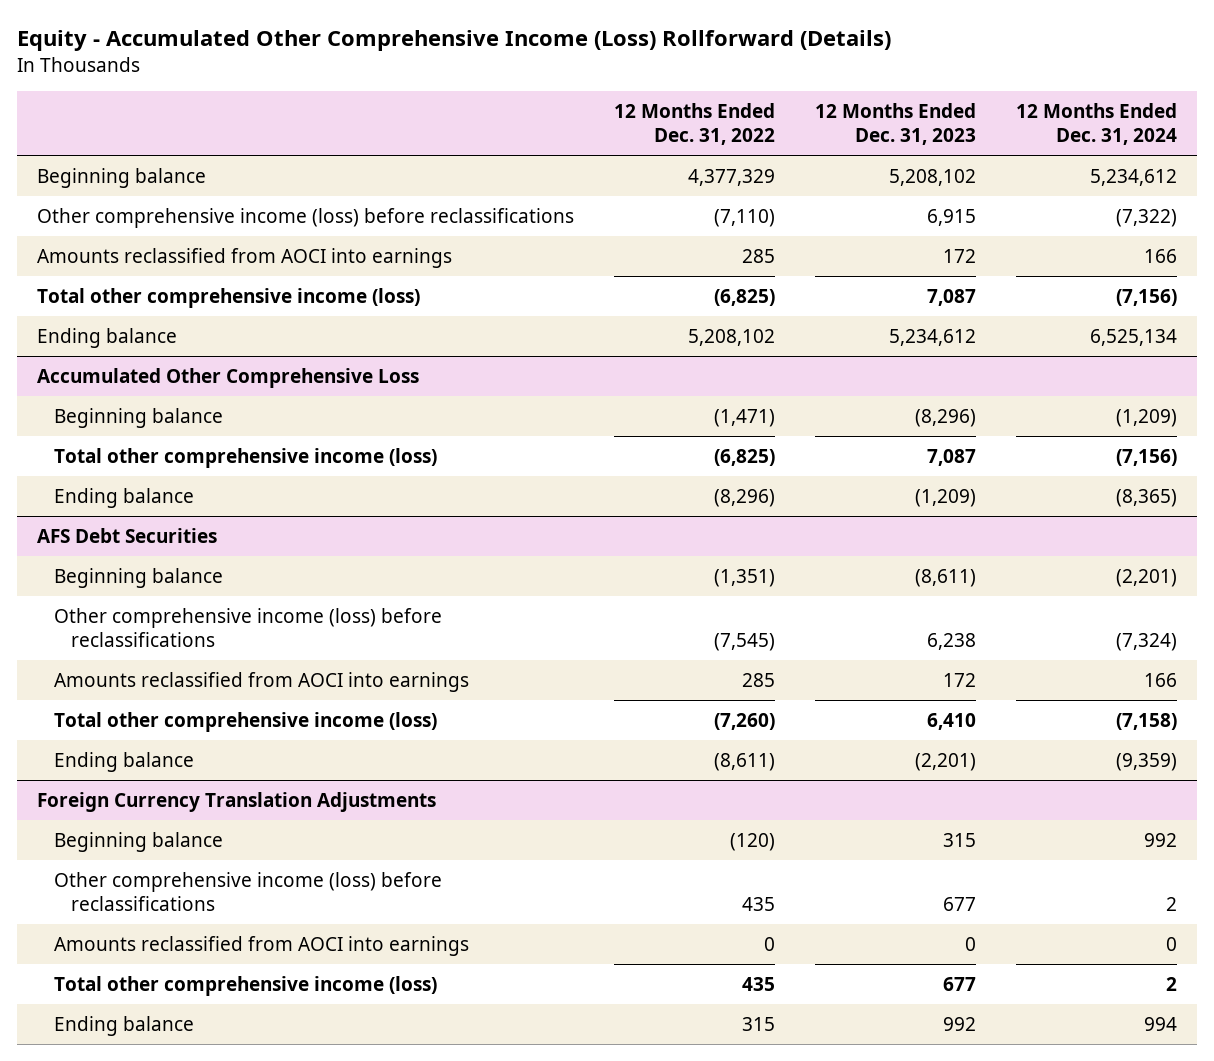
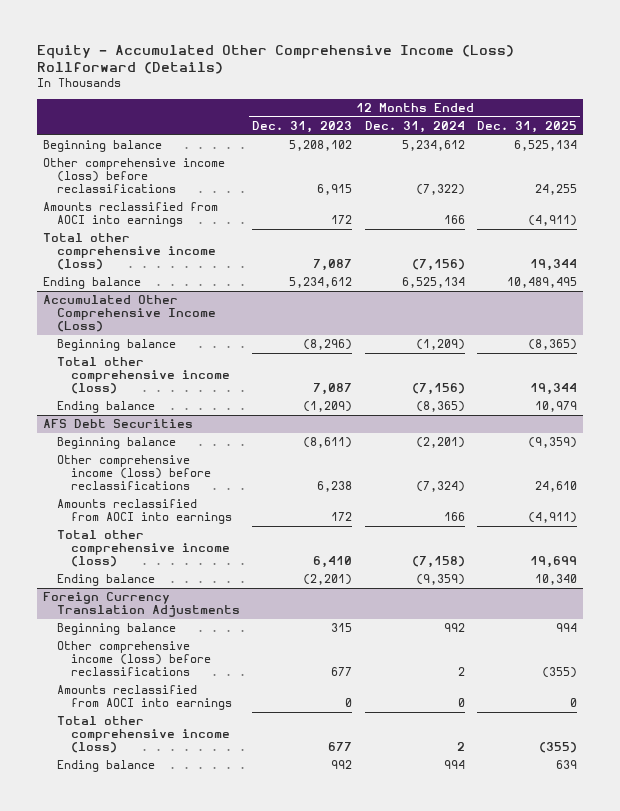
- | 12 Months Ended Dec. 31, 2022 | 12 Months Ended Dec. 31, 2023 | 12 Months Ended Dec. 31, 2024
+ | 12 Months Ended Dec. 31, 2023 | 12 Months Ended Dec. 31, 2024 | 12 Months Ended Dec. 31, 2025
- Accumulated Other Comprehensive Loss
+ Accumulated Other Comprehensive Income (Loss)

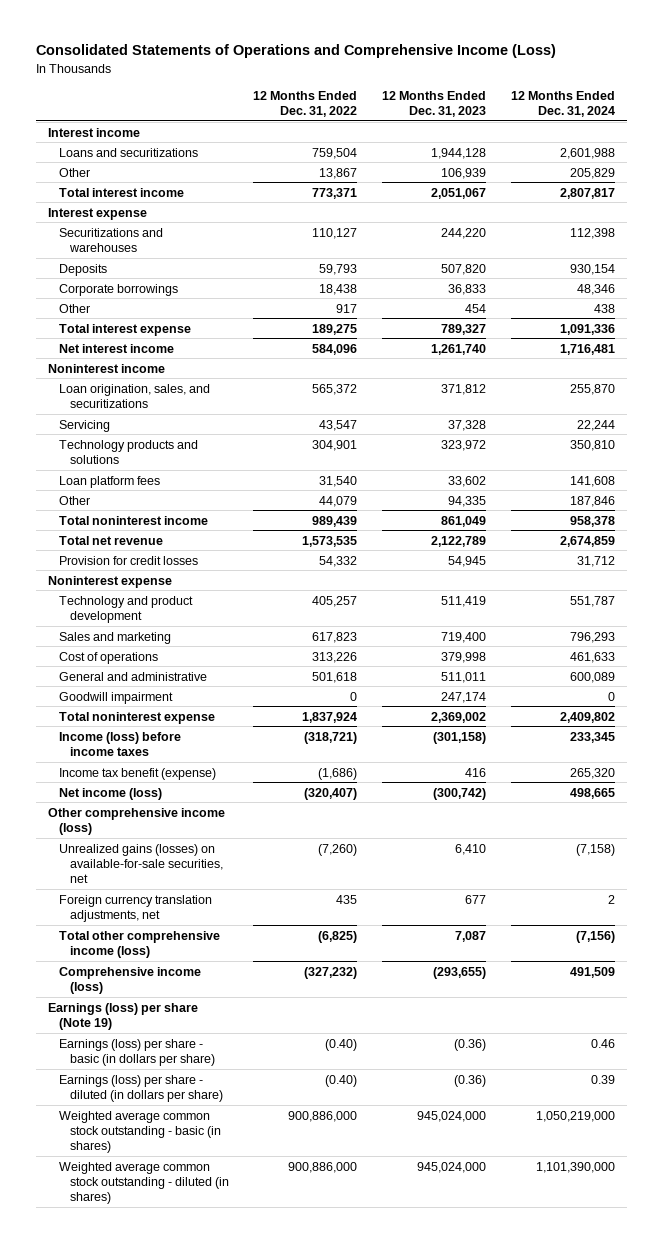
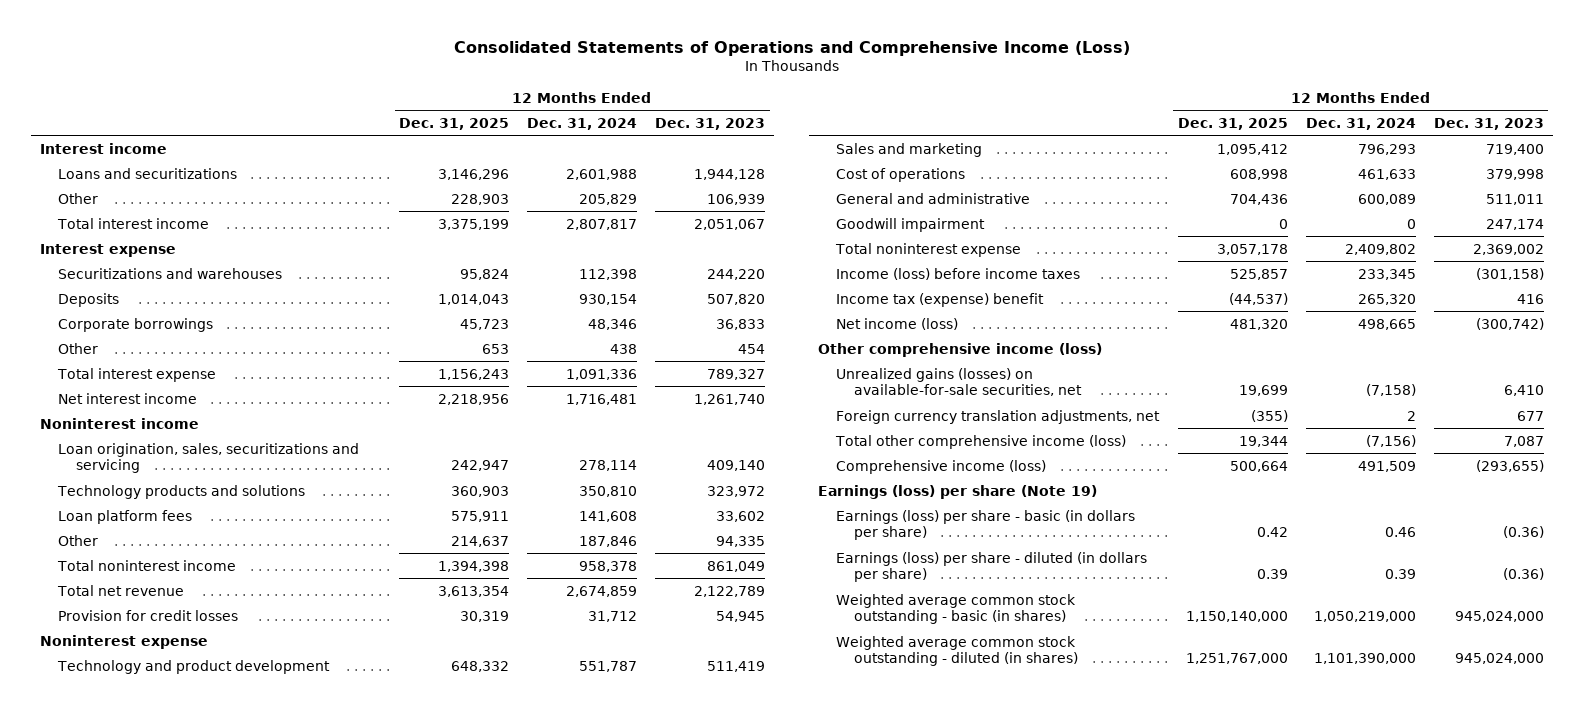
- | 12 Months Ended Dec. 31, 2022 | 12 Months Ended Dec. 31, 2023 | 12 Months Ended Dec. 31, 2024
+ | 12 Months Ended Dec. 31, 2025 | 12 Months Ended Dec. 31, 2024 | 12 Months Ended Dec. 31, 2023
- Loan origination, sales, and securitizations | 565,372 | 371,812 | 255,870
- Servicing | 43,547 | 37,328 | 22,244
+ Loan origination, sales, securitizations and servicing | 242,947 | 278,114 | 409,140
- Income tax benefit (expense) | (1,686) | 416 | 265,320
+ Income tax (expense) benefit | (44,537) | 265,320 | 416

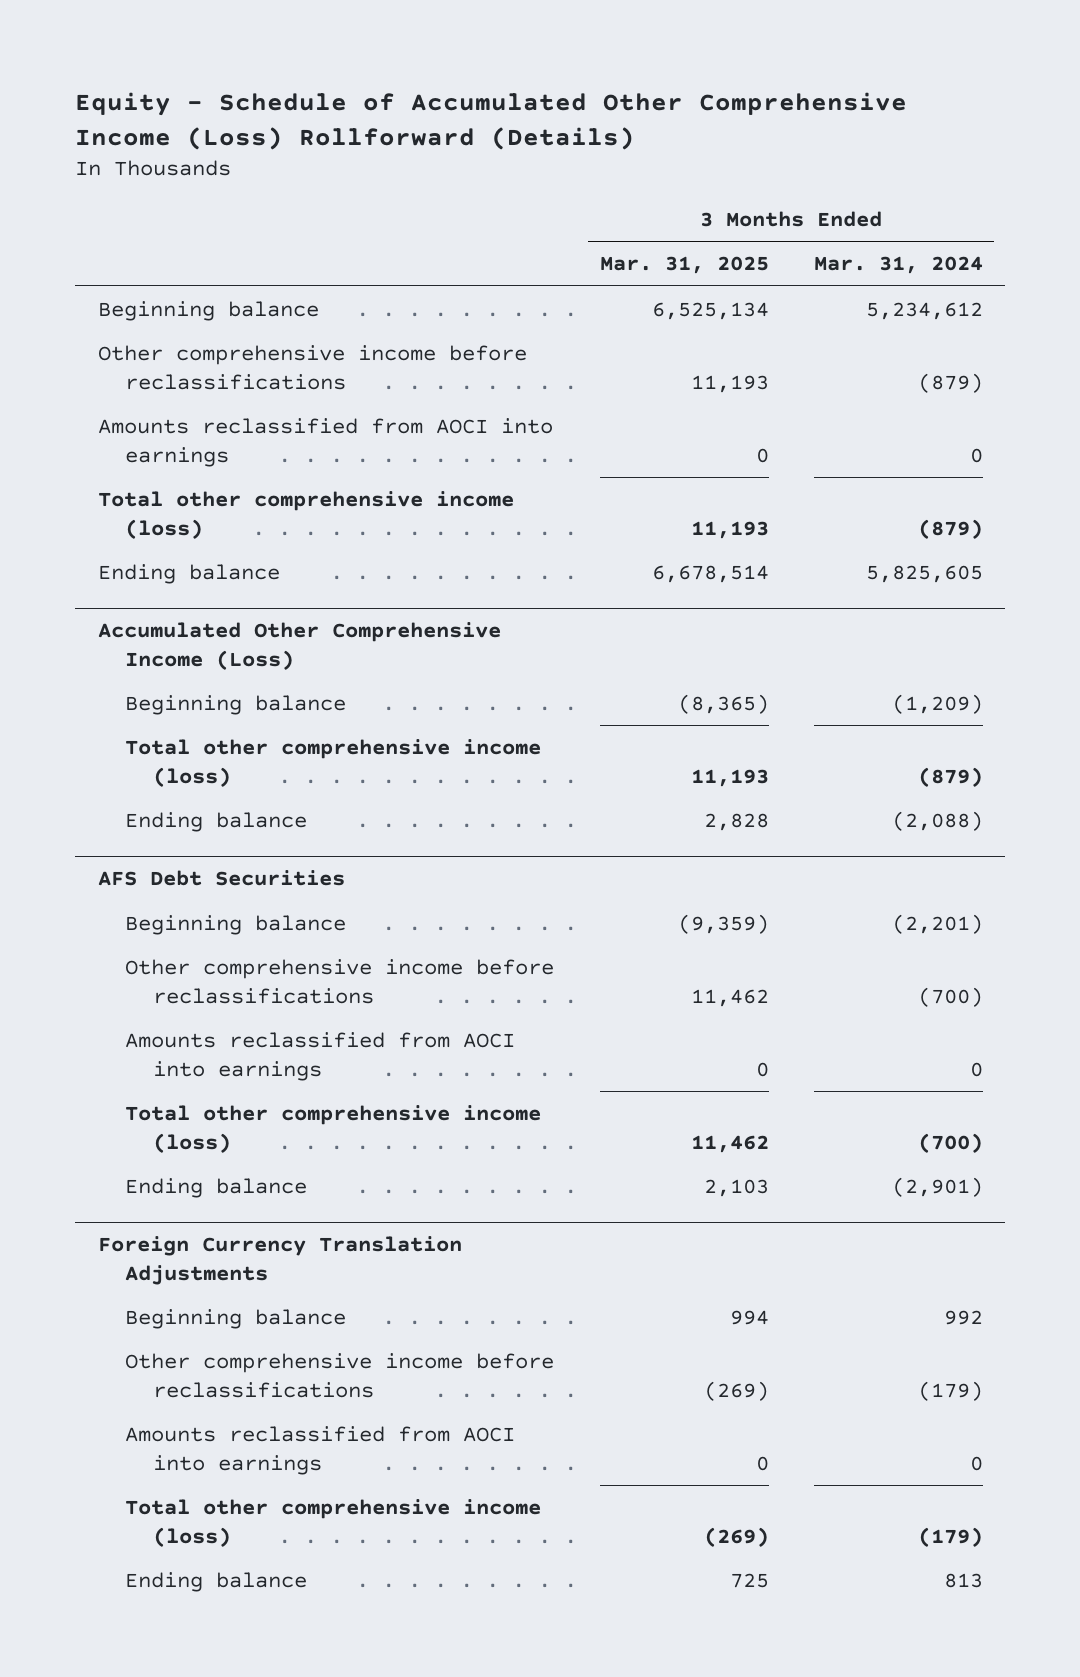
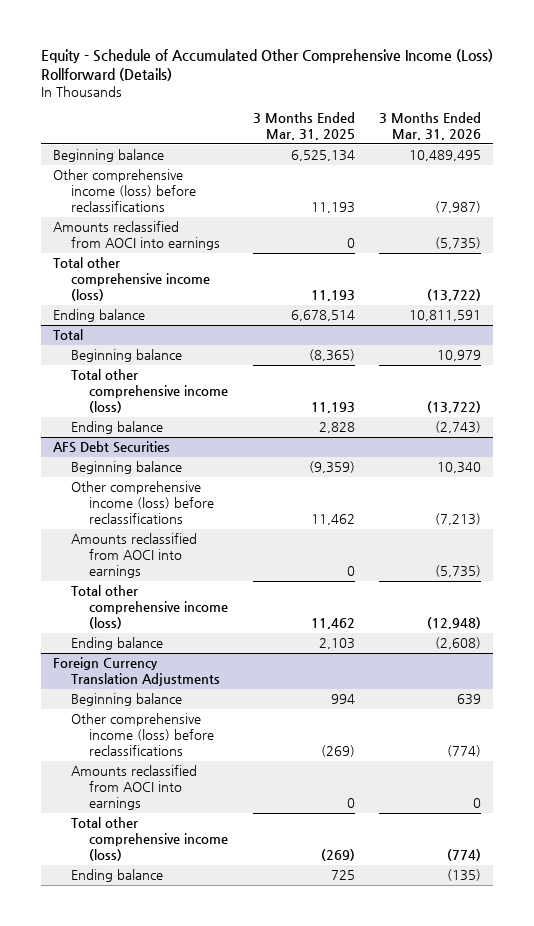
- | 3 Months Ended Mar. 31, 2025 | 3 Months Ended Mar. 31, 2024
+ | 3 Months Ended Mar. 31, 2025 | 3 Months Ended Mar. 31, 2026
- Other comprehensive income before reclassifications | 11,193 | (879)
+ Other comprehensive income (loss) before reclassifications | 11,193 | (7,987)
- Accumulated Other Comprehensive Income (Loss)
+ Total
@ AFS Debt Securities
- Other comprehensive income before reclassifications | 11,462 | (700)
+ Other comprehensive income (loss) before reclassifications | 11,462 | (7,213)
@ Foreign Currency Translation Adjustments
- Other comprehensive income before reclassifications | (269) | (179)
+ Other comprehensive income (loss) before reclassifications | (269) | (774)

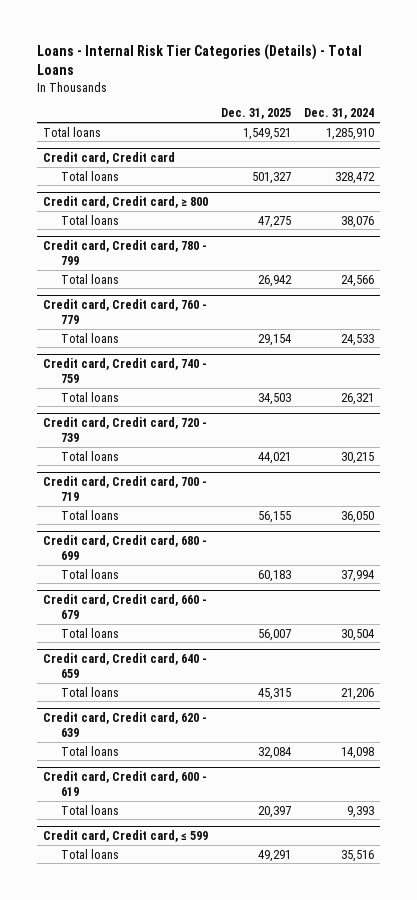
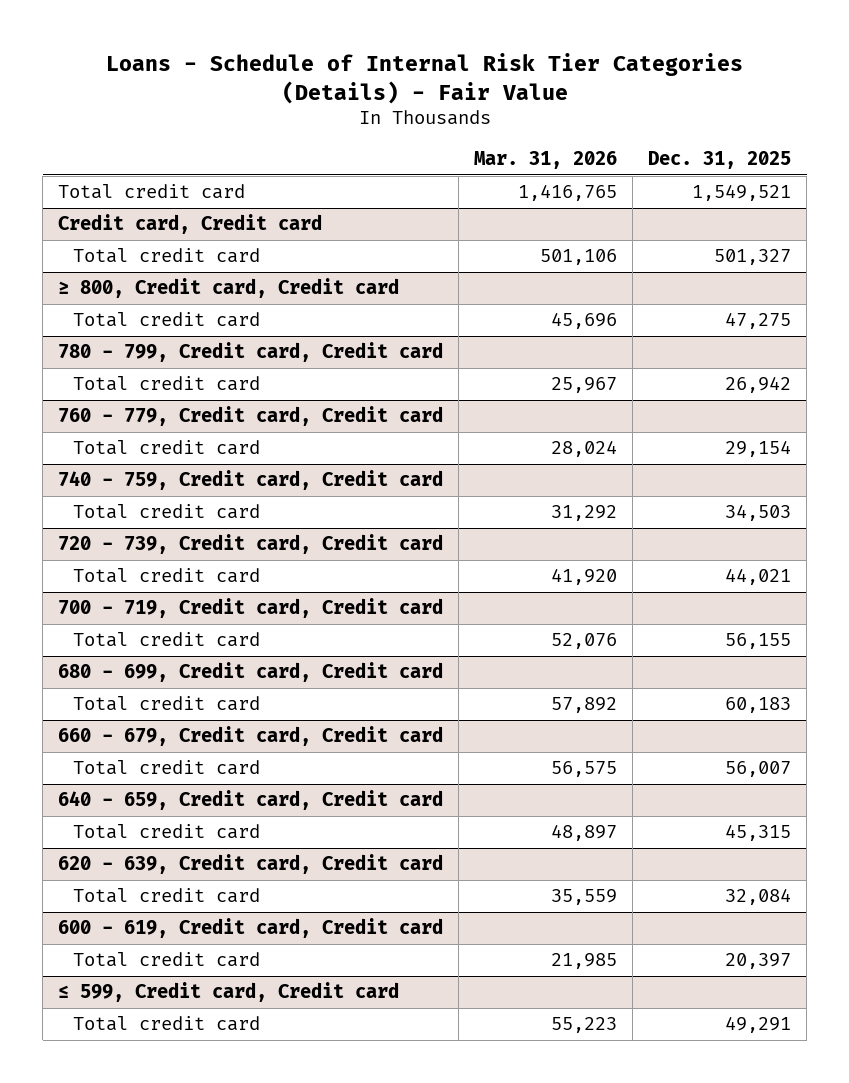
- Loans - Internal Risk Tier Categories (Details) - Total Loans
+ Loans - Schedule of Internal Risk Tier Categories (Details) - Fair Value
- | Dec. 31, 2025 | Dec. 31, 2024
+ | Mar. 31, 2026 | Dec. 31, 2025
- Total loans | 1,549,521 | 1,285,910
+ Total credit card | 1,416,765 | 1,549,521
@ Credit card, Credit card
- Total loans | 501,327 | 328,472
- Credit card, Credit card, ≥ 800
- Total loans | 47,275 | 38,076
- Credit card, Credit card, 780 - 799
- Total loans | 26,942 | 24,566
- Credit card, Credit card, 760 - 779
- Total loans | 29,154 | 24,533
- Credit card, Credit card, 740 - 759
- Total loans | 34,503 | 26,321
- Credit card, Credit card, 720 - 739
- Total loans | 44,021 | 30,215
- Credit card, Credit card, 700 - 719
- Total loans | 56,155 | 36,050
- Credit card, Credit card, 680 - 699
- Total loans | 60,183 | 37,994
- Credit card, Credit card, 660 - 679
- Total loans | 56,007 | 30,504
- Credit card, Credit card, 640 - 659
- Total loans | 45,315 | 21,206
- Credit card, Credit card, 620 - 639
- Total loans | 32,084 | 14,098
- Credit card, Credit card, 600 - 619
- Total loans | 20,397 | 9,393
- Credit card, Credit card, ≤ 599
- Total loans | 49,291 | 35,516
@ Credit card, Credit card
+ Total credit card | 501,106 | 501,327
+ ≥ 800, Credit card, Credit card
+ Total credit card | 45,696 | 47,275
+ 780 - 799, Credit card, Credit card
+ Total credit card | 25,967 | 26,942
+ 760 - 779, Credit card, Credit card
+ Total credit card | 28,024 | 29,154
+ 740 - 759, Credit card, Credit card
+ Total credit card | 31,292 | 34,503
+ 720 - 739, Credit card, Credit card
+ Total credit card | 41,920 | 44,021
+ 700 - 719, Credit card, Credit card
+ Total credit card | 52,076 | 56,155
+ 680 - 699, Credit card, Credit card
+ Total credit card | 57,892 | 60,183
+ 660 - 679, Credit card, Credit card
+ Total credit card | 56,575 | 56,007
+ 640 - 659, Credit card, Credit card
+ Total credit card | 48,897 | 45,315
+ 620 - 639, Credit card, Credit card
+ Total credit card | 35,559 | 32,084
+ 600 - 619, Credit card, Credit card
+ Total credit card | 21,985 | 20,397
+ ≤ 599, Credit card, Credit card
+ Total credit card | 55,223 | 49,291

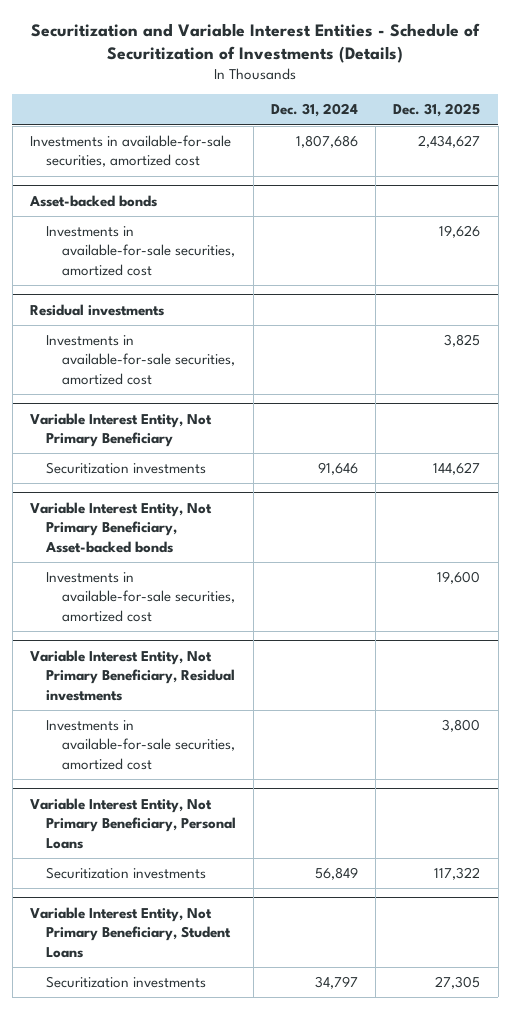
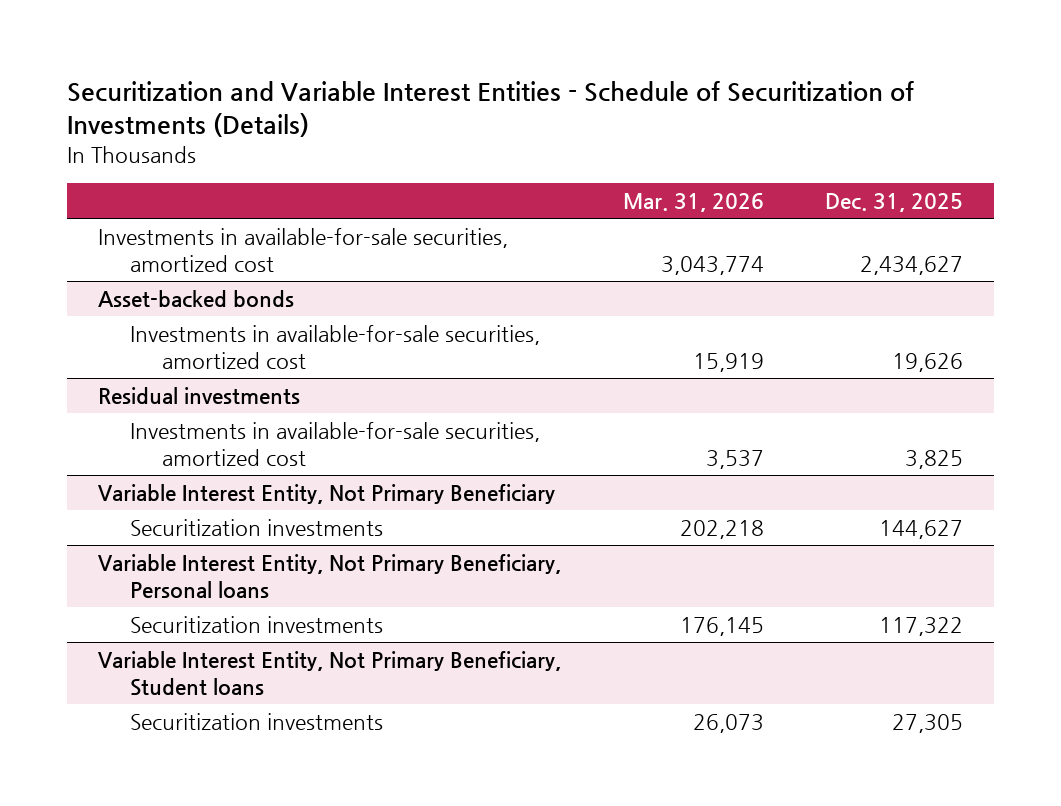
- | Dec. 31, 2024 | Dec. 31, 2025
+ | Mar. 31, 2026 | Dec. 31, 2025
- Variable Interest Entity, Not Primary Beneficiary, Asset-backed bonds
- Investments in available-for-sale securities, amortized cost | | 19,600
- Variable Interest Entity, Not Primary Beneficiary, Residual investments
- Investments in available-for-sale securities, amortized cost | | 3,800
- Variable Interest Entity, Not Primary Beneficiary, Personal Loans
+ Variable Interest Entity, Not Primary Beneficiary, Personal loans
- Variable Interest Entity, Not Primary Beneficiary, Student Loans
+ Variable Interest Entity, Not Primary Beneficiary, Student loans

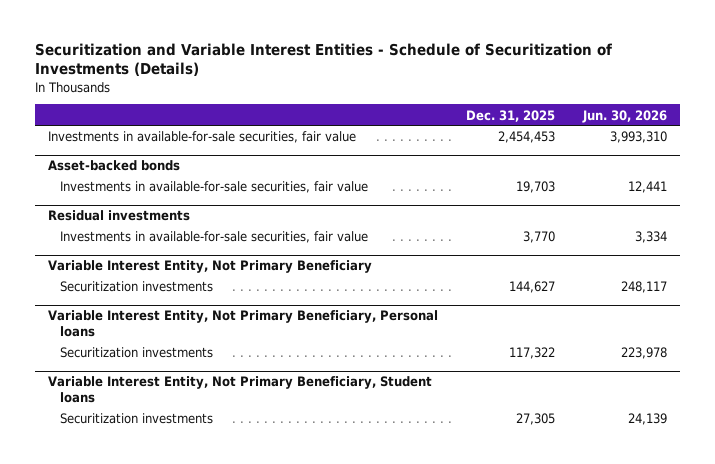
- | Mar. 31, 2026 | Dec. 31, 2025
+ | Dec. 31, 2025 | Jun. 30, 2026
- Investments in available-for-sale securities, amortized cost | 3,043,774 | 2,434,627
+ Investments in available-for-sale securities, fair value | 2,454,453 | 3,993,310
@ Asset-backed bonds
- Investments in available-for-sale securities, amortized cost | 15,919 | 19,626
+ Investments in available-for-sale securities, fair value | 19,703 | 12,441
@ Residual investments
- Investments in available-for-sale securities, amortized cost | 3,537 | 3,825
+ Investments in available-for-sale securities, fair value | 3,770 | 3,334

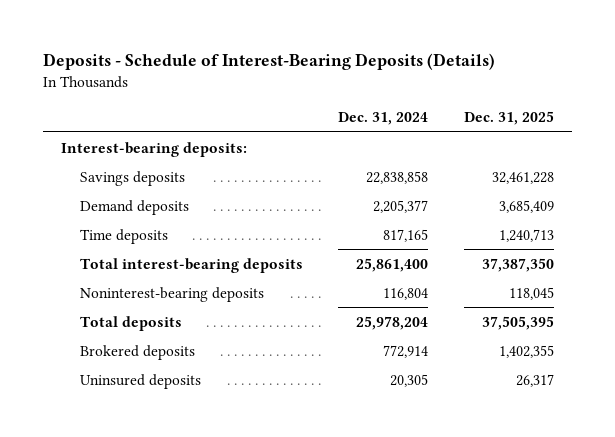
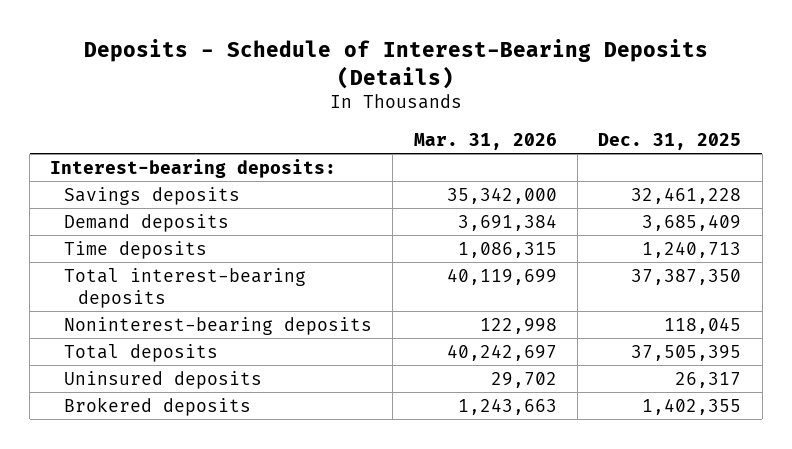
- | Dec. 31, 2024 | Dec. 31, 2025
+ | Mar. 31, 2026 | Dec. 31, 2025
moved down: Brokered deposits | 1,243,663 | 1,402,355

